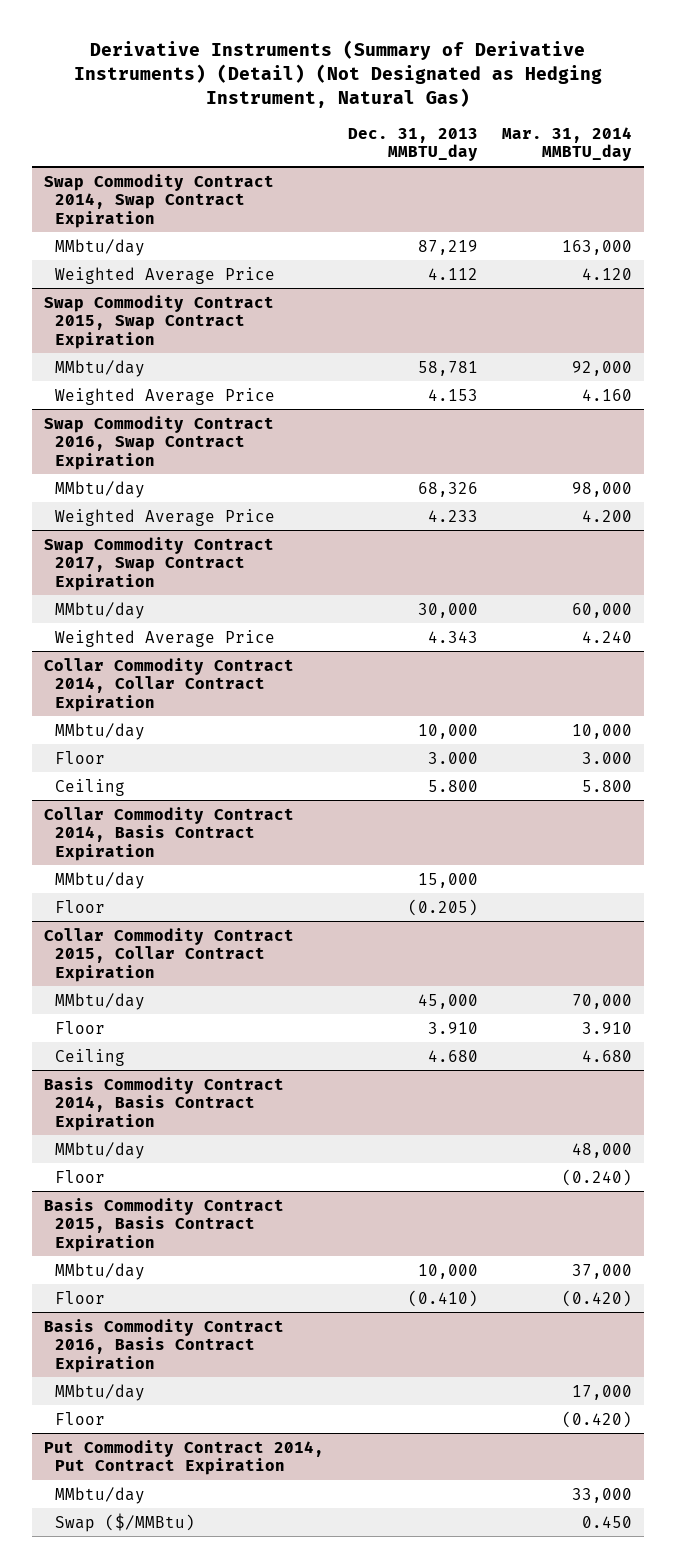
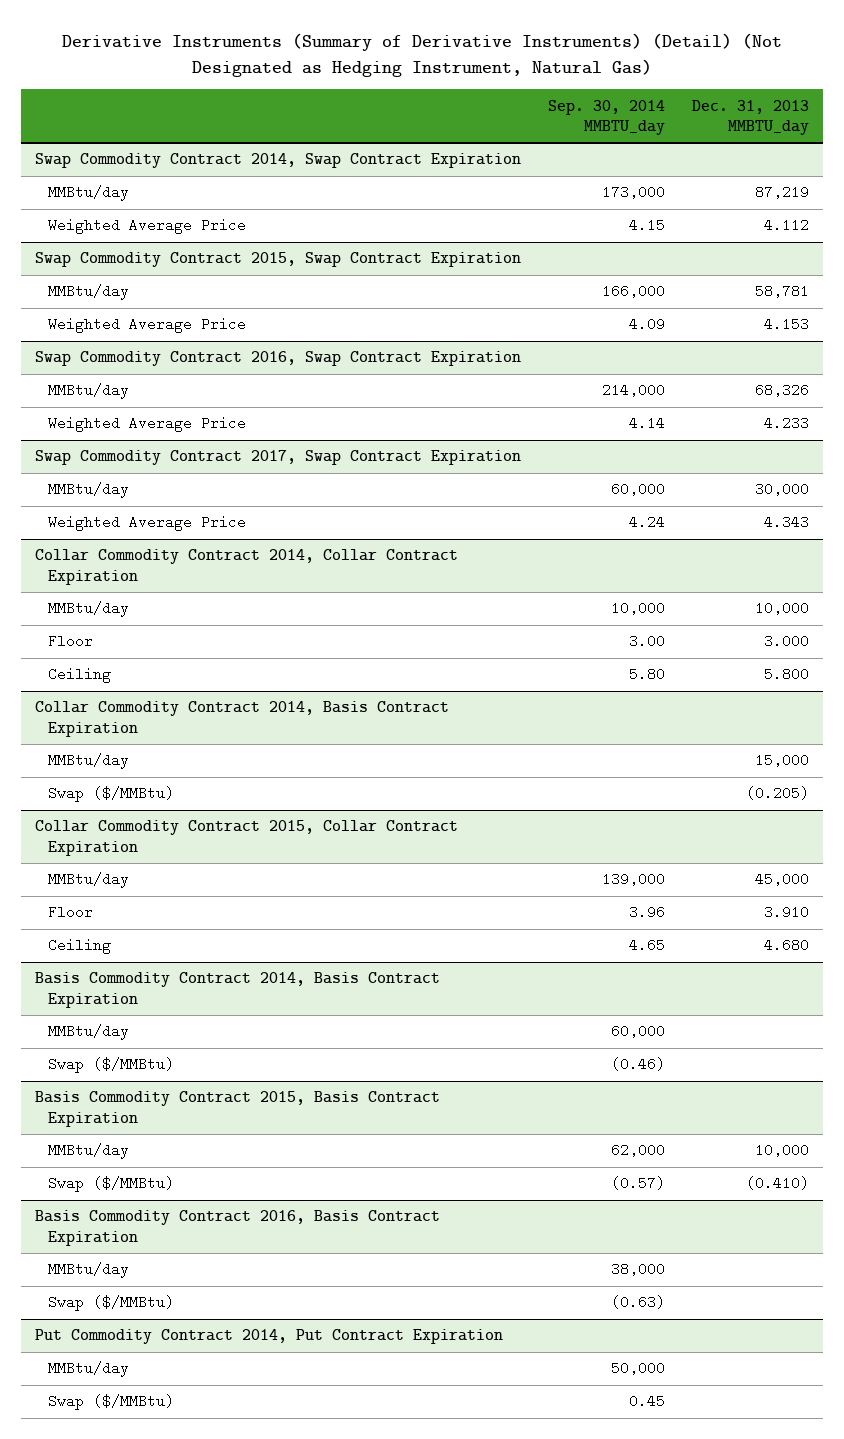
- | Dec. 31, 2013 MMBTU_day | Mar. 31, 2014 MMBTU_day
+ | Sep. 30, 2014 MMBTU_day | Dec. 31, 2013 MMBTU_day
@ Swap Commodity Contract 2014, Swap Contract Expiration
- MMbtu/day | 87,219 | 163,000
+ MMBtu/day | 173,000 | 87,219
@ Swap Commodity Contract 2015, Swap Contract Expiration
- MMbtu/day | 58,781 | 92,000
+ MMBtu/day | 166,000 | 58,781
@ Swap Commodity Contract 2016, Swap Contract Expiration
- MMbtu/day | 68,326 | 98,000
+ MMBtu/day | 214,000 | 68,326
@ Swap Commodity Contract 2017, Swap Contract Expiration
- MMbtu/day | 30,000 | 60,000
+ MMBtu/day | 60,000 | 30,000
@ Collar Commodity Contract 2014, Collar Contract Expiration
- MMbtu/day | 10,000 | 10,000
+ MMBtu/day | 10,000 | 10,000
@ Collar Commodity Contract 2014, Basis Contract Expiration
- MMbtu/day | 15,000 |
- Floor | (0.205) |
+ MMBtu/day | | 15,000
+ Swap ($/MMBtu) | | (0.205)
@ Collar Commodity Contract 2015, Collar Contract Expiration
- MMbtu/day | 45,000 | 70,000
+ MMBtu/day | 139,000 | 45,000
@ Basis Commodity Contract 2014, Basis Contract Expiration
- MMbtu/day | | 48,000
- Floor | | (0.240)
+ MMBtu/day | 60,000 |
+ Swap ($/MMBtu) | (0.46) |
@ Basis Commodity Contract 2015, Basis Contract Expiration
- MMbtu/day | 10,000 | 37,000
- Floor | (0.410) | (0.420)
+ MMBtu/day | 62,000 | 10,000
+ Swap ($/MMBtu) | (0.57) | (0.410)
@ Basis Commodity Contract 2016, Basis Contract Expiration
- MMbtu/day | | 17,000
- Floor | | (0.420)
+ MMBtu/day | 38,000 |
+ Swap ($/MMBtu) | (0.63) |
@ Put Commodity Contract 2014, Put Contract Expiration
- MMbtu/day | | 33,000
+ MMBtu/day | 50,000 |

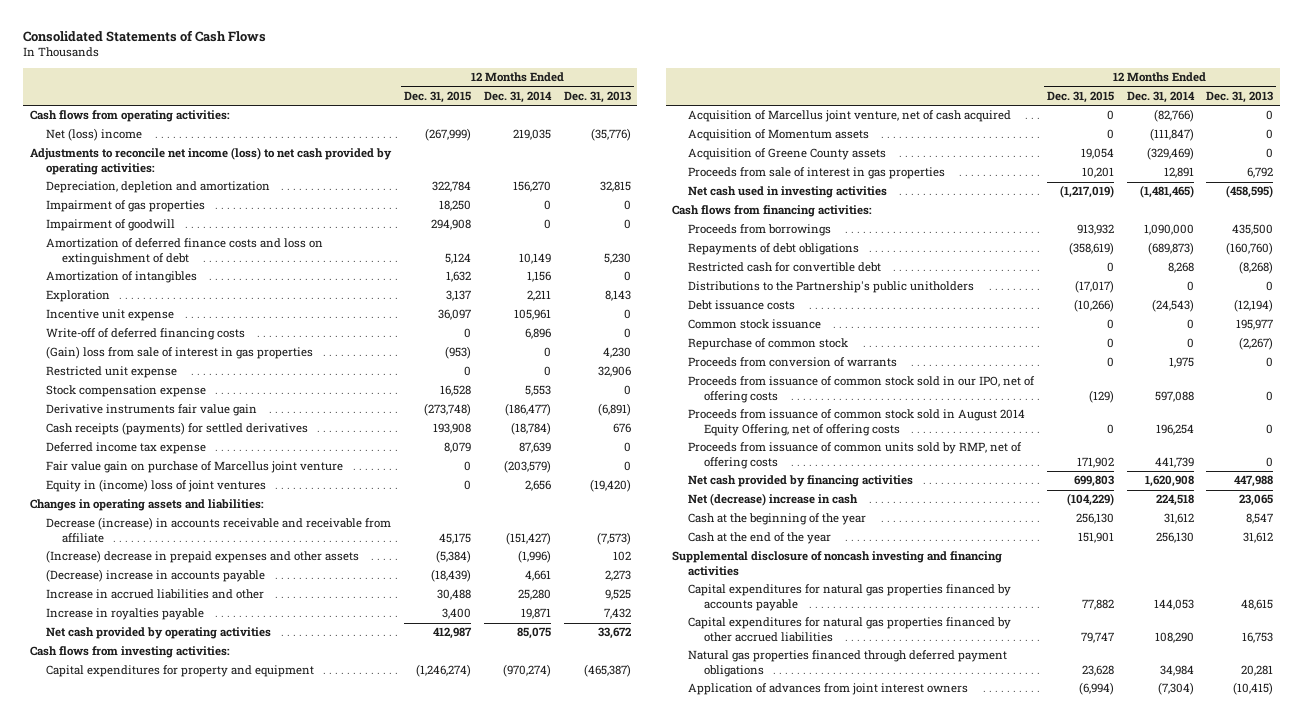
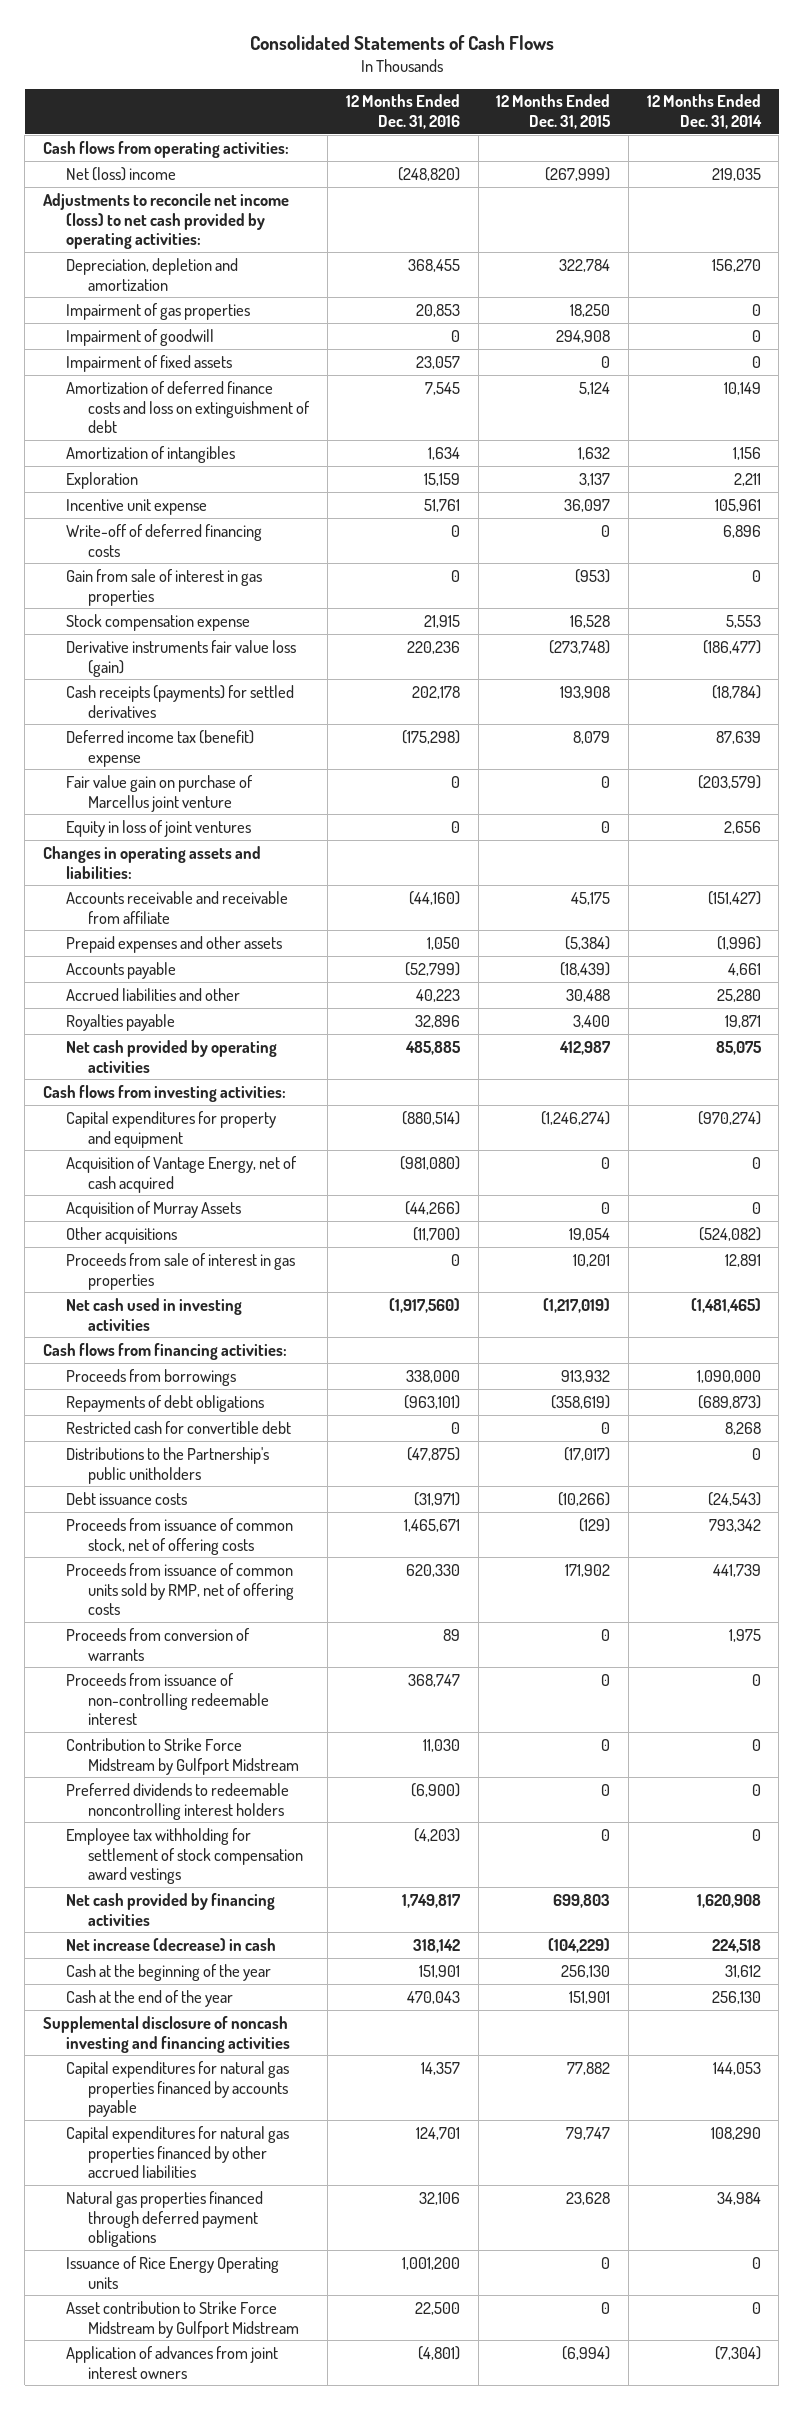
- | 12 Months Ended Dec. 31, 2015 | 12 Months Ended Dec. 31, 2014 | 12 Months Ended Dec. 31, 2013
+ | 12 Months Ended Dec. 31, 2016 | 12 Months Ended Dec. 31, 2015 | 12 Months Ended Dec. 31, 2014
+ Impairment of fixed assets | 23,057 | 0 | 0
- (Gain) loss from sale of interest in gas properties | (953) | 0 | 4,230
- Restricted unit expense | 0 | 0 | 32,906
+ Gain from sale of interest in gas properties | 0 | (953) | 0
- Derivative instruments fair value gain | (273,748) | (186,477) | (6,891)
+ Derivative instruments fair value loss (gain) | 220,236 | (273,748) | (186,477)
- Deferred income tax expense | 8,079 | 87,639 | 0
+ Deferred income tax (benefit) expense | (175,298) | 8,079 | 87,639
- Equity in (income) loss of joint ventures | 0 | 2,656 | (19,420)
+ Equity in loss of joint ventures | 0 | 0 | 2,656
- Decrease (increase) in accounts receivable and receivable from affiliate | 45,175 | (151,427) | (7,573)
- (Increase) decrease in prepaid expenses and other assets | (5,384) | (1,996) | 102
- (Decrease) increase in accounts payable | (18,439) | 4,661 | 2,273
- Increase in accrued liabilities and other | 30,488 | 25,280 | 9,525
- Increase in royalties payable | 3,400 | 19,871 | 7,432
+ Accounts receivable and receivable from affiliate | (44,160) | 45,175 | (151,427)
+ Prepaid expenses and other assets | 1,050 | (5,384) | (1,996)
+ Accounts payable | (52,799) | (18,439) | 4,661
+ Accrued liabilities and other | 40,223 | 30,488 | 25,280
+ Royalties payable | 32,896 | 3,400 | 19,871
- Acquisition of Marcellus joint venture, net of cash acquired | 0 | (82,766) | 0
- Acquisition of Momentum assets | 0 | (111,847) | 0
- Acquisition of Greene County assets | 19,054 | (329,469) | 0
+ Acquisition of Vantage Energy, net of cash acquired | (981,080) | 0 | 0
+ Acquisition of Murray Assets | (44,266) | 0 | 0
+ Other acquisitions | (11,700) | 19,054 | (524,082)
- Common stock issuance | 0 | 0 | 195,977
- Repurchase of common stock | 0 | 0 | (2,267)
- Proceeds from issuance of common stock sold in our IPO, net of offering costs | (129) | 597,088 | 0
- Proceeds from issuance of common stock sold in August 2014 Equity Offering, net of offering costs | 0 | 196,254 | 0
+ Proceeds from issuance of common stock, net of offering costs | 1,465,671 | (129) | 793,342
moved down: Proceeds from conversion of warrants | 89 | 0 | 1,975
+ Proceeds from issuance of non-controlling redeemable interest | 368,747 | 0 | 0
+ Contribution to Strike Force Midstream by Gulfport Midstream | 11,030 | 0 | 0
+ Preferred dividends to redeemable noncontrolling interest holders | (6,900) | 0 | 0
+ Employee tax withholding for settlement of stock compensation award vestings | (4,203) | 0 | 0
- Net (decrease) increase in cash | (104,229) | 224,518 | 23,065
+ Net increase (decrease) in cash | 318,142 | (104,229) | 224,518
+ Issuance of Rice Energy Operating units | 1,001,200 | 0 | 0
+ Asset contribution to Strike Force Midstream by Gulfport Midstream | 22,500 | 0 | 0

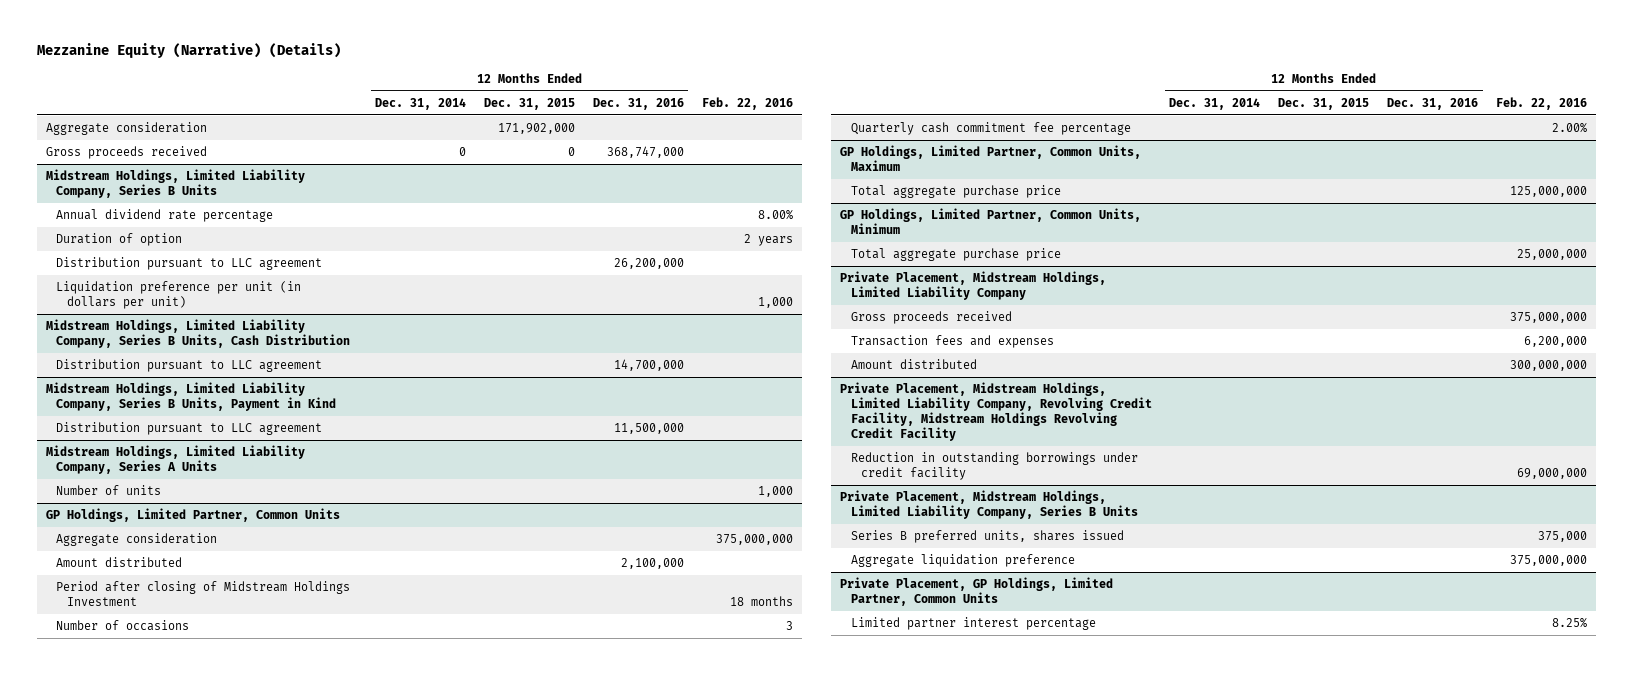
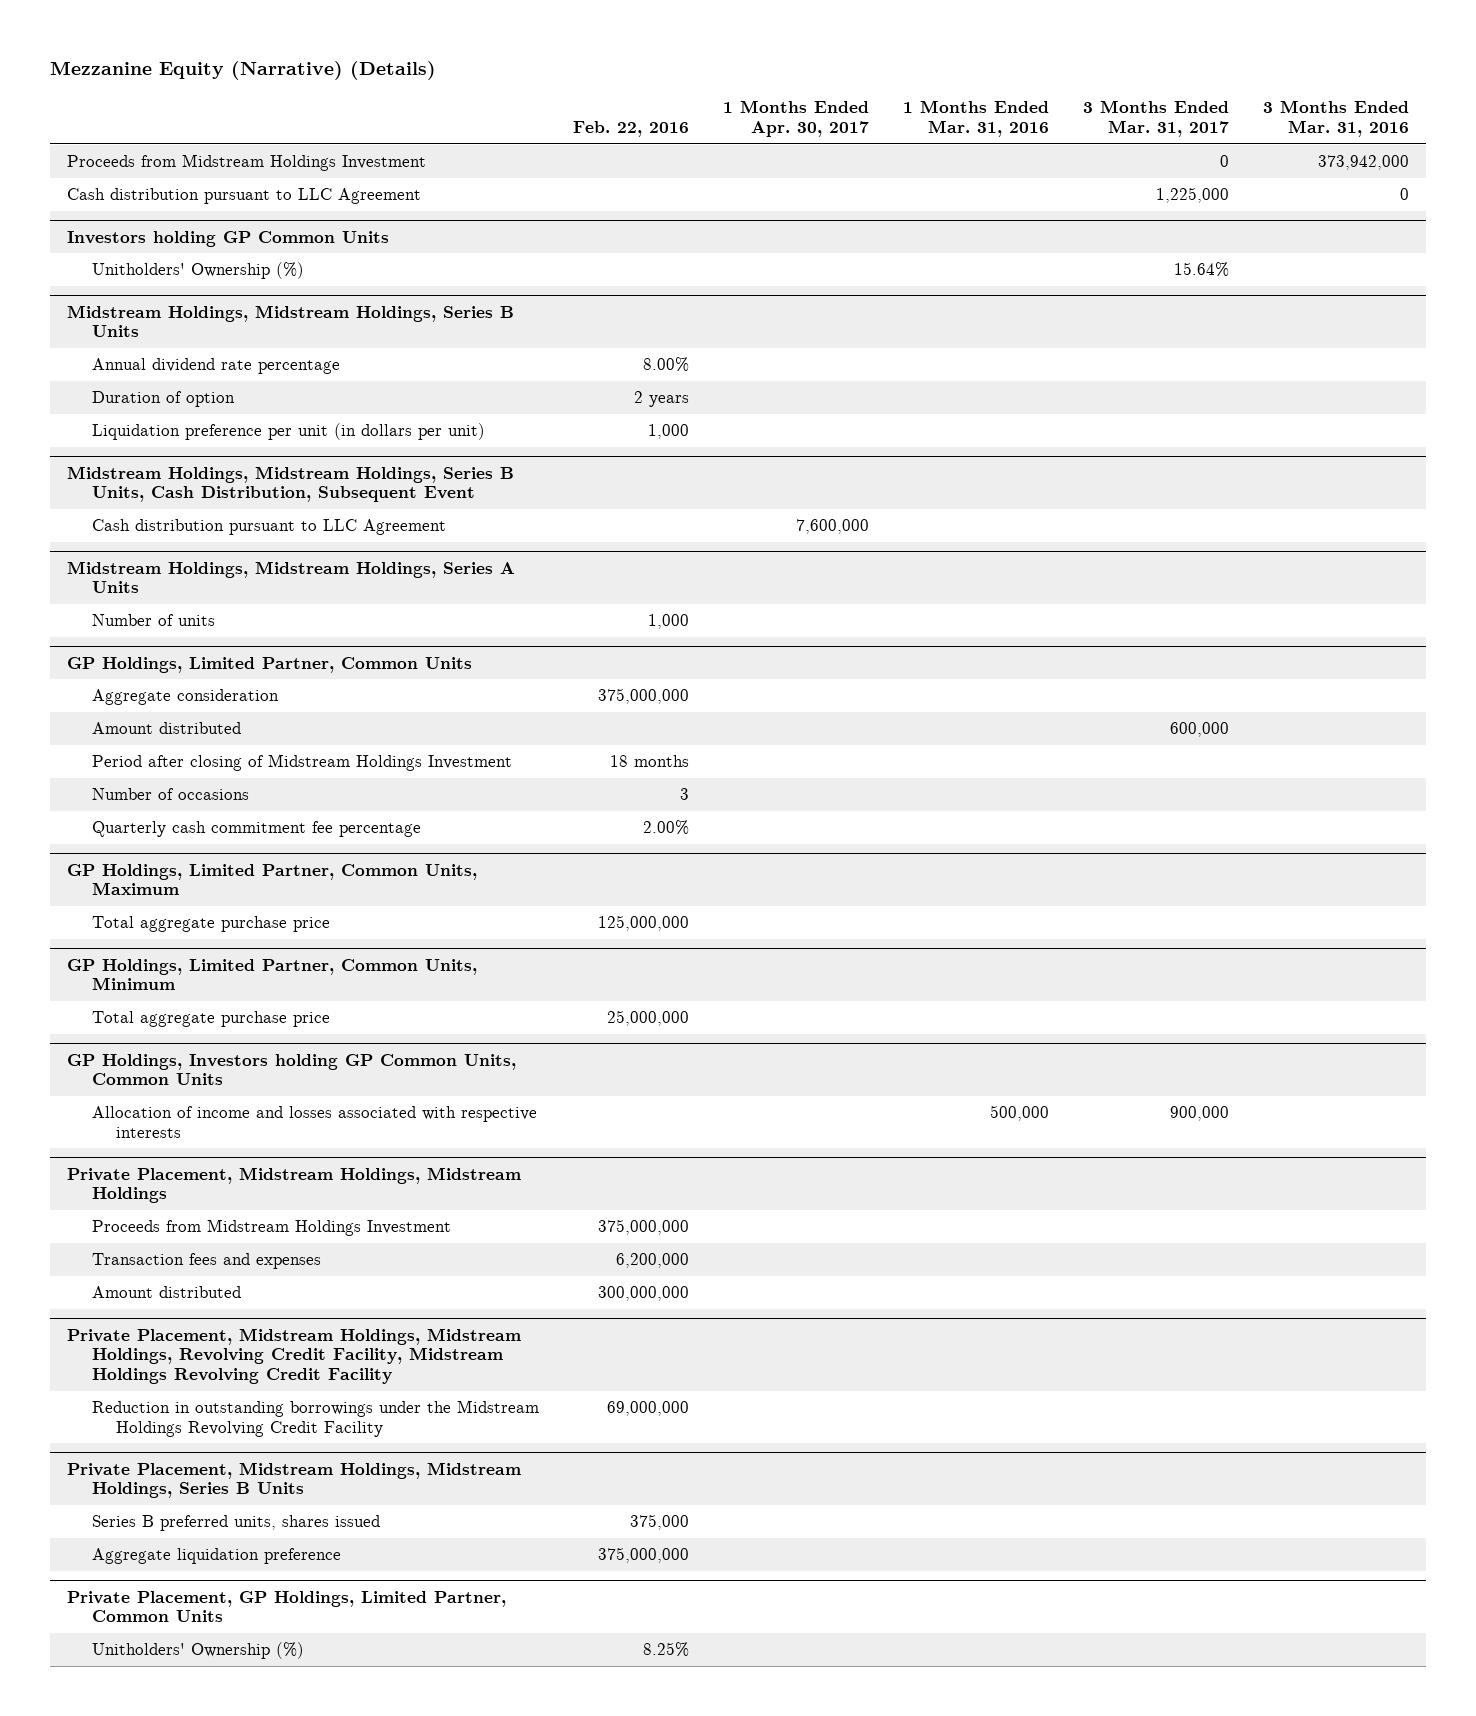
- | 12 Months Ended Dec. 31, 2014 | 12 Months Ended Dec. 31, 2015 | 12 Months Ended Dec. 31, 2016 | Feb. 22, 2016
+ | Feb. 22, 2016 | 1 Months Ended Apr. 30, 2017 | 1 Months Ended Mar. 31, 2016 | 3 Months Ended Mar. 31, 2017 | 3 Months Ended Mar. 31, 2016
- Aggregate consideration | | 171,902,000 | |
- Gross proceeds received | 0 | 0 | 368,747,000 |
- Midstream Holdings, Limited Liability Company, Series B Units
+ Proceeds from Midstream Holdings Investment | | | | 0 | 373,942,000
+ Cash distribution pursuant to LLC Agreement | | | | 1,225,000 | 0
+ Investors holding GP Common Units
+ Unitholders' Ownership (%) | | | | 15.64% |
+ Midstream Holdings, Midstream Holdings, Series B Units
- Distribution pursuant to LLC agreement | | | 26,200,000 |
- Midstream Holdings, Limited Liability Company, Series B Units, Cash Distribution
- Distribution pursuant to LLC agreement | | | 14,700,000 |
- Midstream Holdings, Limited Liability Company, Series B Units, Payment in Kind
- Distribution pursuant to LLC agreement | | | 11,500,000 |
- Midstream Holdings, Limited Liability Company, Series A Units
+ Midstream Holdings, Midstream Holdings, Series B Units, Cash Distribution, Subsequent Event
+ Cash distribution pursuant to LLC Agreement | | 7,600,000 | | |
+ Midstream Holdings, Midstream Holdings, Series A Units
- Private Placement, Midstream Holdings, Limited Liability Company
- Gross proceeds received | | | | 375,000,000
+ GP Holdings, Investors holding GP Common Units, Common Units
+ Allocation of income and losses associated with respective interests | | | 500,000 | 900,000 |
+ Private Placement, Midstream Holdings, Midstream Holdings
+ Proceeds from Midstream Holdings Investment | 375,000,000 | | | |
- Private Placement, Midstream Holdings, Limited Liability Company, Revolving Credit Facility, Midstream Holdings Revolving Credit Facility
- Reduction in outstanding borrowings under credit facility | | | | 69,000,000
- Private Placement, Midstream Holdings, Limited Liability Company, Series B Units
+ Private Placement, Midstream Holdings, Midstream Holdings, Revolving Credit Facility, Midstream Holdings Revolving Credit Facility
+ Reduction in outstanding borrowings under the Midstream Holdings Revolving Credit Facility | 69,000,000 | | | |
+ Private Placement, Midstream Holdings, Midstream Holdings, Series B Units
@ Private Placement, GP Holdings, Limited Partner, Common Units
- Limited partner interest percentage | | | | 8.25%
+ Unitholders' Ownership (%) | 8.25% | | | |

